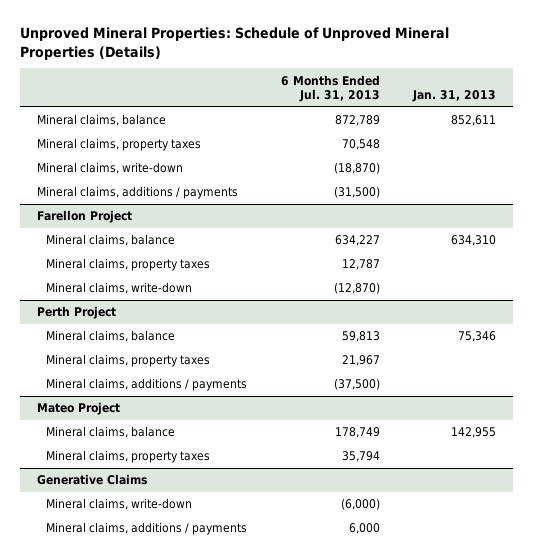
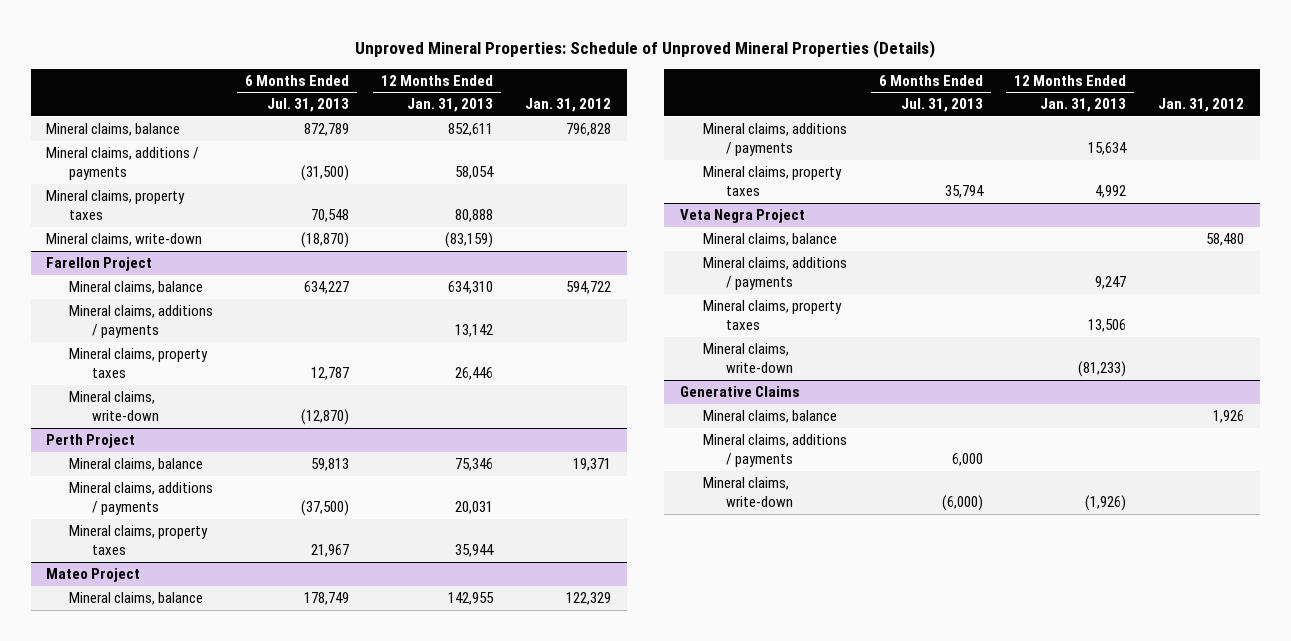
- | 6 Months Ended Jul. 31, 2013 | Jan. 31, 2013
+ | 6 Months Ended Jul. 31, 2013 | 12 Months Ended Jan. 31, 2013 | Jan. 31, 2012
moved up: Mineral claims, additions / payments | (31,500) | 58,054 |
@ Farellon Project
+ Mineral claims, additions / payments | | 13,142 |
@ Perth Project
moved down: Mineral claims, property taxes | 21,967 | 35,944 |
@ Mateo Project
+ Mineral claims, additions / payments | | 15,634 |
+ Veta Negra Project
+ Mineral claims, balance | | | 58,480
+ Mineral claims, additions / payments | | 9,247 |
+ Mineral claims, property taxes | | 13,506 |
+ Mineral claims, write-down | | (81,233) |
@ Generative Claims
+ Mineral claims, balance | | | 1,926
moved down: Mineral claims, write-down | (6,000) | (1,926) |

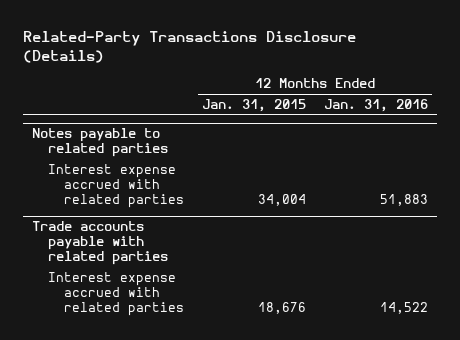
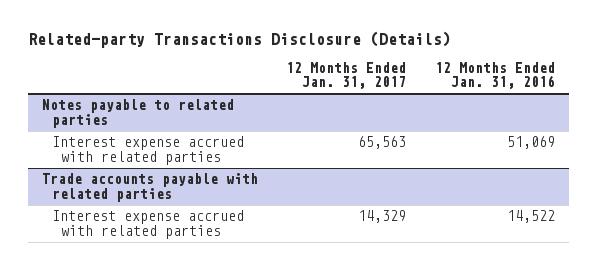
- Related-Party Transactions Disclosure (Details)
+ Related-party Transactions Disclosure (Details)
- | 12 Months Ended Jan. 31, 2015 | 12 Months Ended Jan. 31, 2016
+ | 12 Months Ended Jan. 31, 2017 | 12 Months Ended Jan. 31, 2016
@ Notes payable to related parties
- Interest expense accrued with related parties | 34,004 | 51,883
+ Interest expense accrued with related parties | 65,563 | 51,069

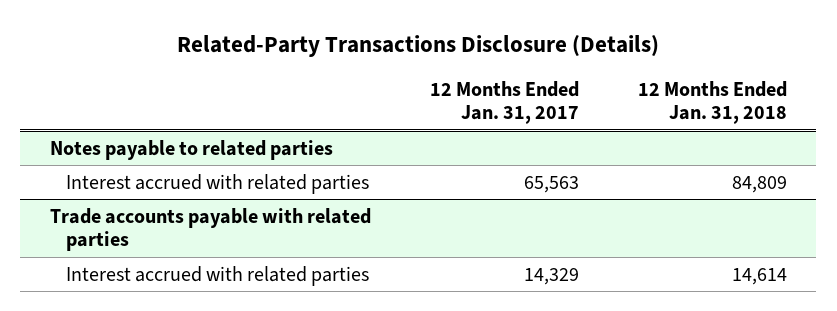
- Related-party Transactions Disclosure (Details)
+ Related-Party Transactions Disclosure (Details)
- | 12 Months Ended Jan. 31, 2017 | 12 Months Ended Jan. 31, 2016
+ | 12 Months Ended Jan. 31, 2017 | 12 Months Ended Jan. 31, 2018
@ Notes payable to related parties
- Interest expense accrued with related parties | 65,563 | 51,069
+ Interest accrued with related parties | 65,563 | 84,809
@ Trade accounts payable with related parties
- Interest expense accrued with related parties | 14,329 | 14,522
+ Interest accrued with related parties | 14,329 | 14,614

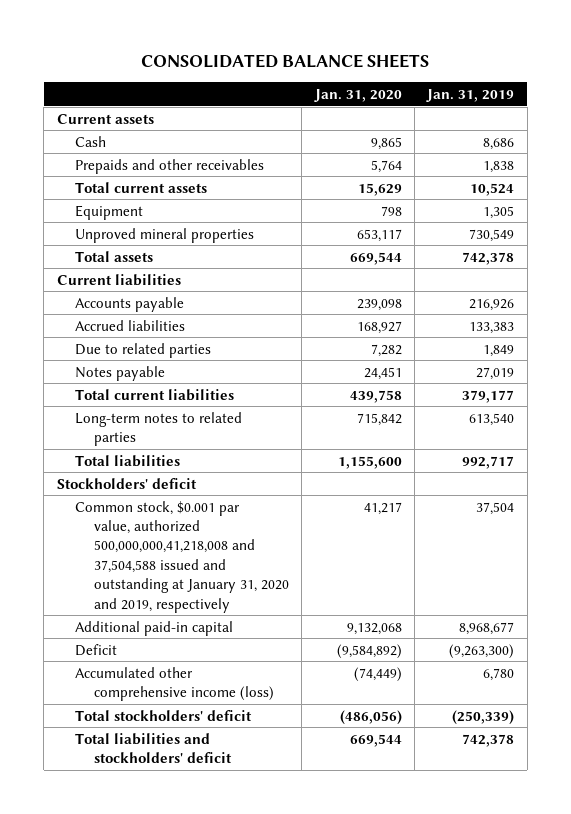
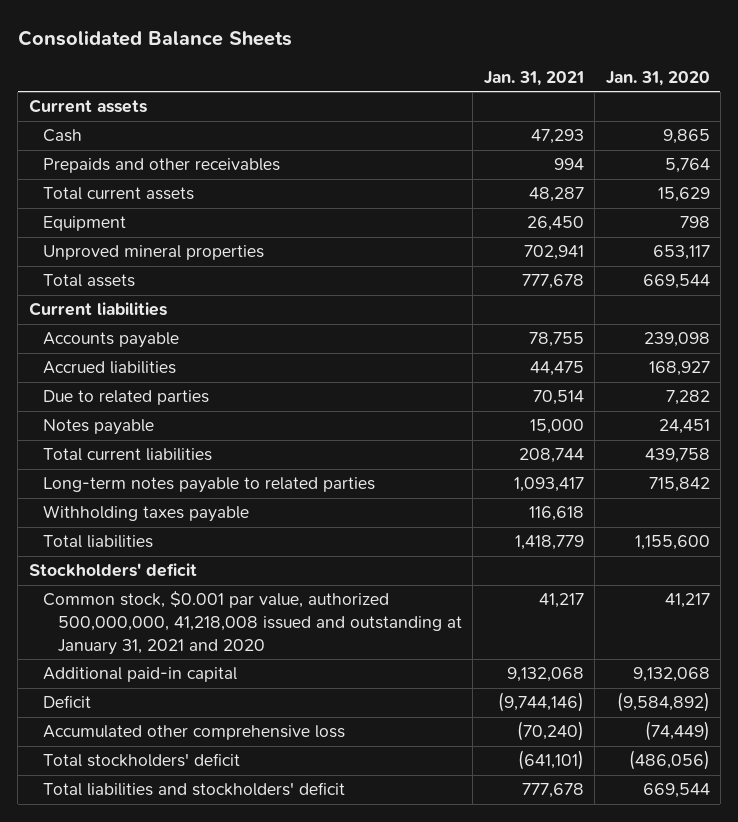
- CONSOLIDATED BALANCE SHEETS
+ Consolidated Balance Sheets
- | Jan. 31, 2020 | Jan. 31, 2019
+ | Jan. 31, 2021 | Jan. 31, 2020
- Long-term notes to related parties | 715,842 | 613,540
+ Long-term notes payable to related parties | 1,093,417 | 715,842
+ Withholding taxes payable | 116,618 |
- Common stock, $0.001 par value, authorized 500,000,000,41,218,008 and 37,504,588 issued and outstanding at January 31, 2020 and 2019, respectively | 41,217 | 37,504
+ Common stock, $0.001 par value, authorized 500,000,000, 41,218,008 issued and outstanding at January 31, 2021 and 2020 | 41,217 | 41,217
- Accumulated other comprehensive income (loss) | (74,449) | 6,780
+ Accumulated other comprehensive loss | (70,240) | (74,449)

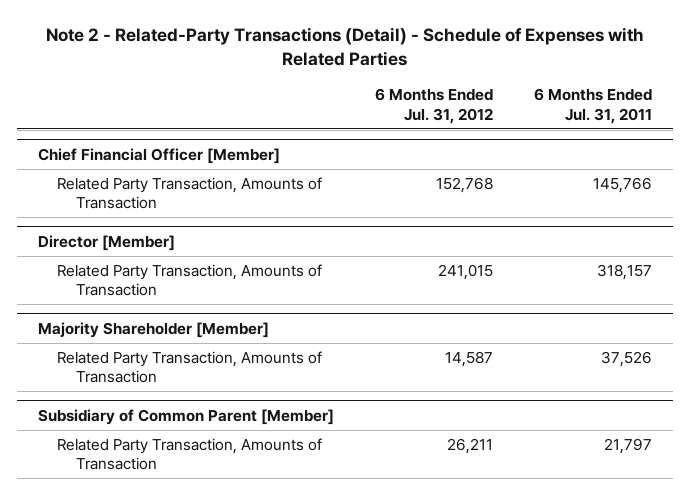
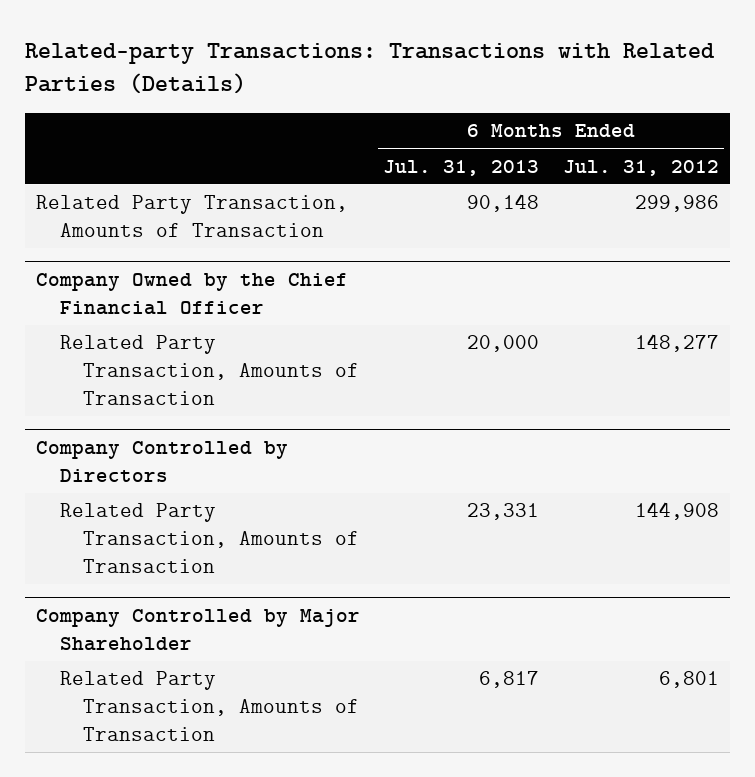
- Note 2 - Related-Party Transactions (Detail) - Schedule of Expenses with Related Parties
+ Related-party Transactions: Transactions with Related Parties (Details)
- | 6 Months Ended Jul. 31, 2012 | 6 Months Ended Jul. 31, 2011
+ | 6 Months Ended Jul. 31, 2013 | 6 Months Ended Jul. 31, 2012
- Chief Financial Officer [Member]
- Related Party Transaction, Amounts of Transaction | 152,768 | 145,766
- Director [Member]
- Related Party Transaction, Amounts of Transaction | 241,015 | 318,157
- Majority Shareholder [Member]
- Related Party Transaction, Amounts of Transaction | 14,587 | 37,526
- Subsidiary of Common Parent [Member]
- Related Party Transaction, Amounts of Transaction | 26,211 | 21,797
+ Related Party Transaction, Amounts of Transaction | 90,148 | 299,986
+ Company Owned by the Chief Financial Officer
+ Related Party Transaction, Amounts of Transaction | 20,000 | 148,277
+ Company Controlled by Directors
+ Related Party Transaction, Amounts of Transaction | 23,331 | 144,908
+ Company Controlled by Major Shareholder
+ Related Party Transaction, Amounts of Transaction | 6,817 | 6,801

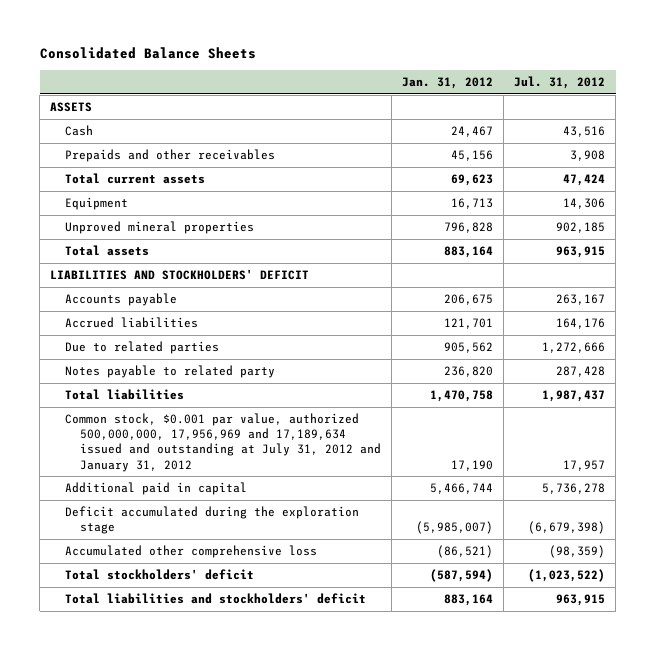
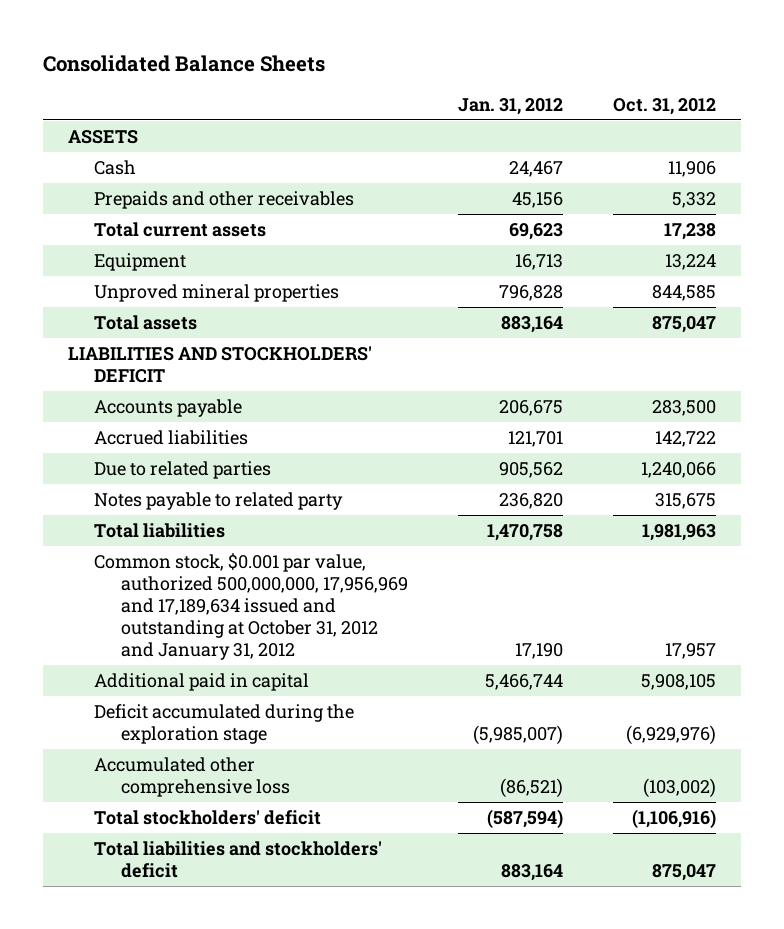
- | Jan. 31, 2012 | Jul. 31, 2012
+ | Jan. 31, 2012 | Oct. 31, 2012
- Common stock, $0.001 par value, authorized 500,000,000, 17,956,969 and 17,189,634 issued and outstanding at July 31, 2012 and January 31, 2012 | 17,190 | 17,957
+ Common stock, $0.001 par value, authorized 500,000,000, 17,956,969 and 17,189,634 issued and outstanding at October 31, 2012 and January 31, 2012 | 17,190 | 17,957

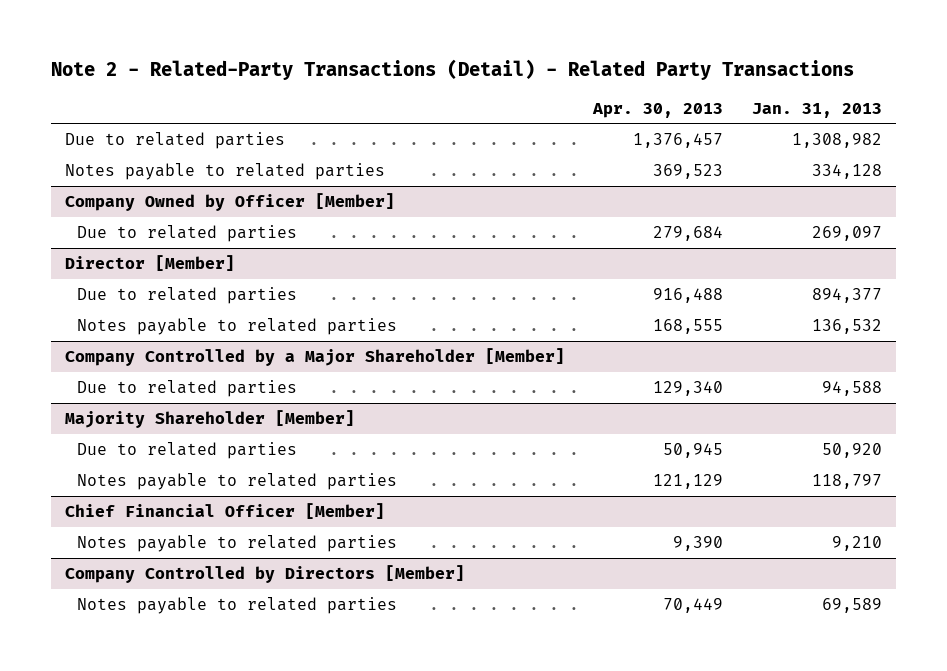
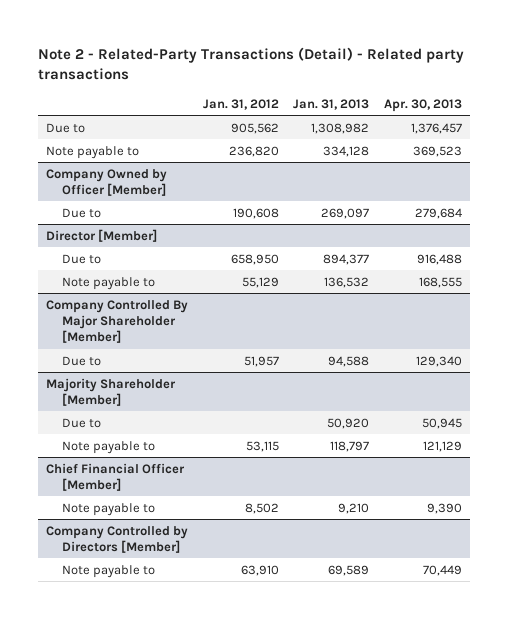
- Note 2 - Related-Party Transactions (Detail) - Related Party Transactions
+ Note 2 - Related-Party Transactions (Detail) - Related party transactions
- | Apr. 30, 2013 | Jan. 31, 2013
+ | Jan. 31, 2012 | Jan. 31, 2013 | Apr. 30, 2013
- Due to related parties | 1,376,457 | 1,308,982
- Notes payable to related parties | 369,523 | 334,128
+ Due to | 905,562 | 1,308,982 | 1,376,457
+ Note payable to | 236,820 | 334,128 | 369,523
@ Company Owned by Officer [Member]
- Due to related parties | 279,684 | 269,097
+ Due to | 190,608 | 269,097 | 279,684
@ Director [Member]
- Due to related parties | 916,488 | 894,377
- Notes payable to related parties | 168,555 | 136,532
- Company Controlled by a Major Shareholder [Member]
- Due to related parties | 129,340 | 94,588
@ Director [Member]
+ Due to | 658,950 | 894,377 | 916,488
+ Note payable to | 55,129 | 136,532 | 168,555
+ Company Controlled By Major Shareholder [Member]
+ Due to | 51,957 | 94,588 | 129,340
@ Majority Shareholder [Member]
- Due to related parties | 50,945 | 50,920
- Notes payable to related parties | 121,129 | 118,797
+ Due to | | 50,920 | 50,945
+ Note payable to | 53,115 | 118,797 | 121,129
@ Chief Financial Officer [Member]
- Notes payable to related parties | 9,390 | 9,210
+ Note payable to | 8,502 | 9,210 | 9,390
@ Company Controlled by Directors [Member]
- Notes payable to related parties | 70,449 | 69,589
+ Note payable to | 63,910 | 69,589 | 70,449

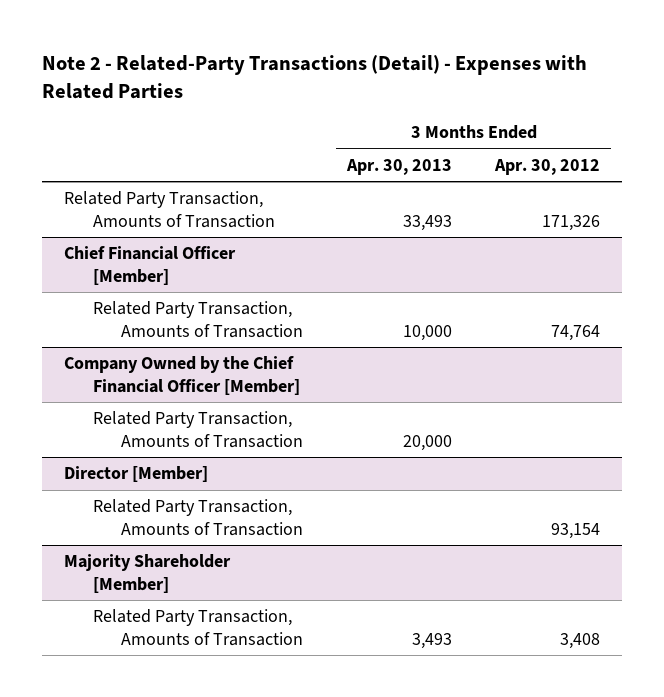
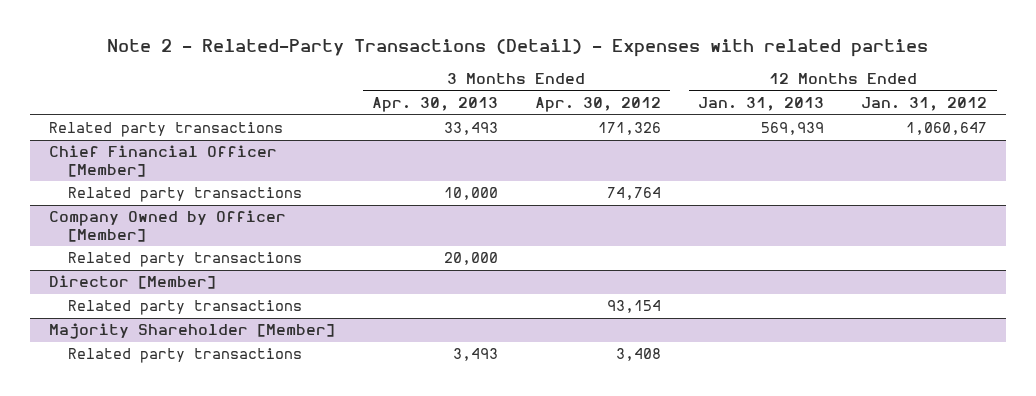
- Note 2 - Related-Party Transactions (Detail) - Expenses with Related Parties
+ Note 2 - Related-Party Transactions (Detail) - Expenses with related parties
- | 3 Months Ended Apr. 30, 2013 | 3 Months Ended Apr. 30, 2012
+ | 3 Months Ended Apr. 30, 2013 | 3 Months Ended Apr. 30, 2012 | 12 Months Ended Jan. 31, 2013 | 12 Months Ended Jan. 31, 2012
- Related Party Transaction, Amounts of Transaction | 33,493 | 171,326
+ Related party transactions | 33,493 | 171,326 | 569,939 | 1,060,647
@ Chief Financial Officer [Member]
- Related Party Transaction, Amounts of Transaction | 10,000 | 74,764
- Company Owned by the Chief Financial Officer [Member]
- Related Party Transaction, Amounts of Transaction | 20,000 |
@ Chief Financial Officer [Member]
+ Related party transactions | 10,000 | 74,764 | |
+ Company Owned by Officer [Member]
+ Related party transactions | 20,000 | | |
@ Director [Member]
- Related Party Transaction, Amounts of Transaction | | 93,154
+ Related party transactions | | 93,154 | |
@ Majority Shareholder [Member]
- Related Party Transaction, Amounts of Transaction | 3,493 | 3,408
+ Related party transactions | 3,493 | 3,408 | |

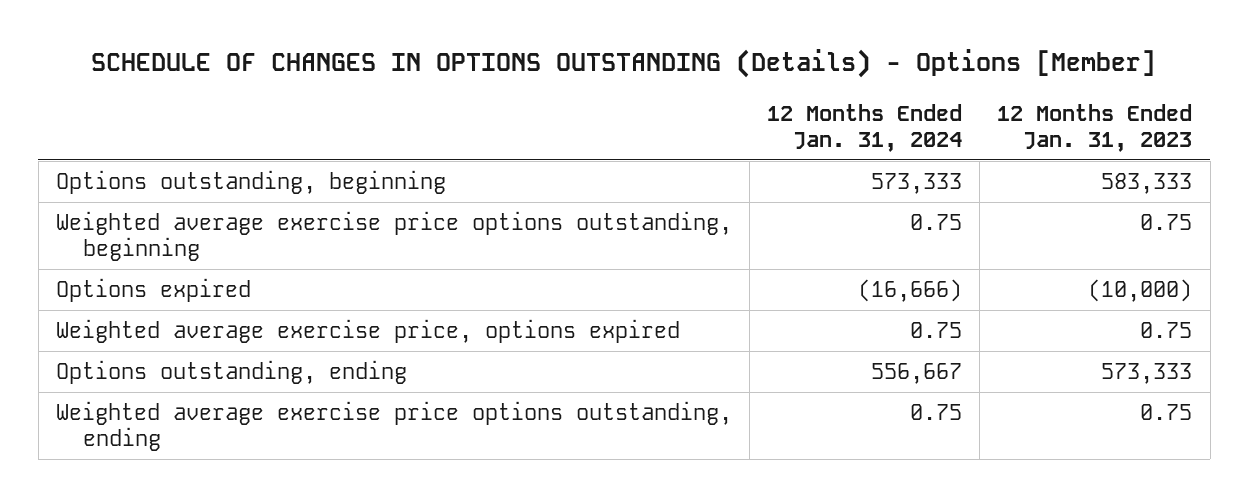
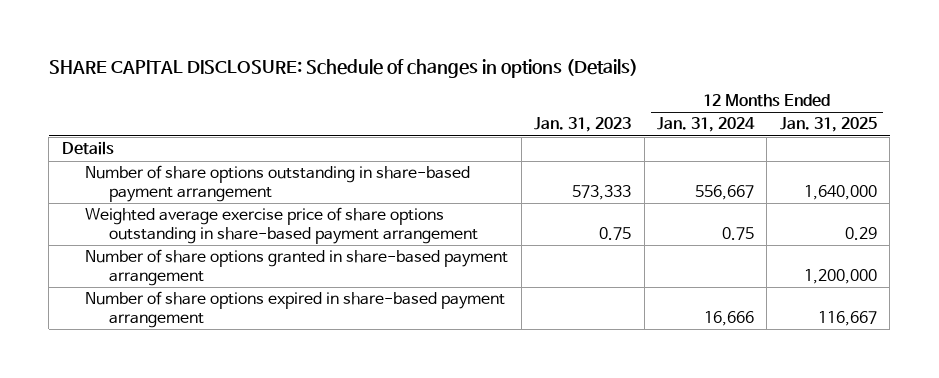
- SCHEDULE OF CHANGES IN OPTIONS OUTSTANDING (Details) - Options [Member]
+ SHARE CAPITAL DISCLOSURE: Schedule of changes in options (Details)
- | 12 Months Ended Jan. 31, 2024 | 12 Months Ended Jan. 31, 2023
+ | Jan. 31, 2023 | 12 Months Ended Jan. 31, 2024 | 12 Months Ended Jan. 31, 2025
- Options outstanding, beginning | 573,333 | 583,333
- Weighted average exercise price options outstanding, beginning | 0.75 | 0.75
- Options expired | (16,666) | (10,000)
- Weighted average exercise price, options expired | 0.75 | 0.75
- Options outstanding, ending | 556,667 | 573,333
- Weighted average exercise price options outstanding, ending | 0.75 | 0.75
+ Details
+ Number of share options outstanding in share-based payment arrangement | 573,333 | 556,667 | 1,640,000
+ Weighted average exercise price of share options outstanding in share-based payment arrangement | 0.75 | 0.75 | 0.29
+ Number of share options granted in share-based payment arrangement | | | 1,200,000
+ Number of share options expired in share-based payment arrangement | | 16,666 | 116,667

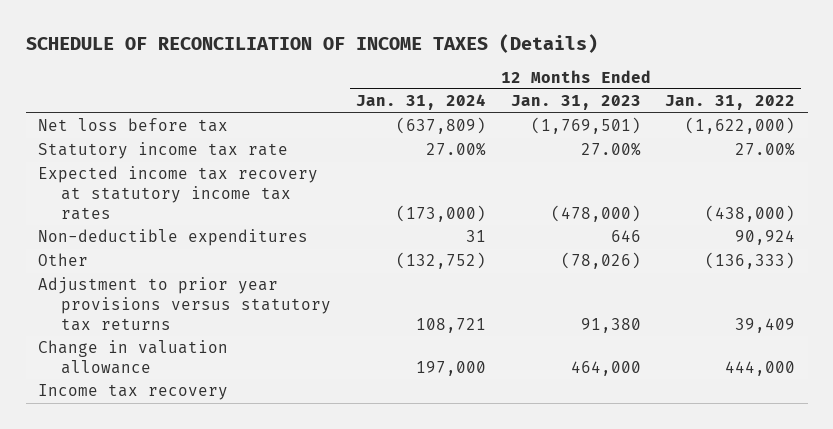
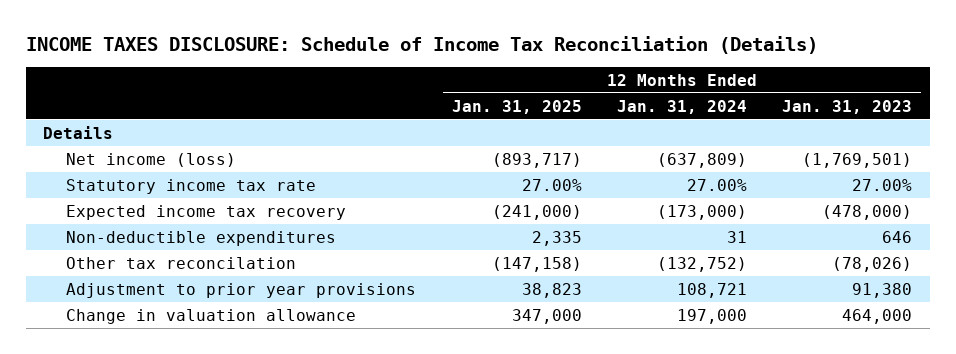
- SCHEDULE OF RECONCILIATION OF INCOME TAXES (Details)
+ INCOME TAXES DISCLOSURE: Schedule of Income Tax Reconciliation (Details)
- | 12 Months Ended Jan. 31, 2024 | 12 Months Ended Jan. 31, 2023 | 12 Months Ended Jan. 31, 2022
+ | 12 Months Ended Jan. 31, 2025 | 12 Months Ended Jan. 31, 2024 | 12 Months Ended Jan. 31, 2023
- Net loss before tax | (637,809) | (1,769,501) | (1,622,000)
+ Details
+ Net income (loss) | (893,717) | (637,809) | (1,769,501)
- Expected income tax recovery at statutory income tax rates | (173,000) | (478,000) | (438,000)
+ Expected income tax recovery | (241,000) | (173,000) | (478,000)
- Other | (132,752) | (78,026) | (136,333)
- Adjustment to prior year provisions versus statutory tax returns | 108,721 | 91,380 | 39,409
+ Other tax reconcilation | (147,158) | (132,752) | (78,026)
+ Adjustment to prior year provisions | 38,823 | 108,721 | 91,380
- Income tax recovery

